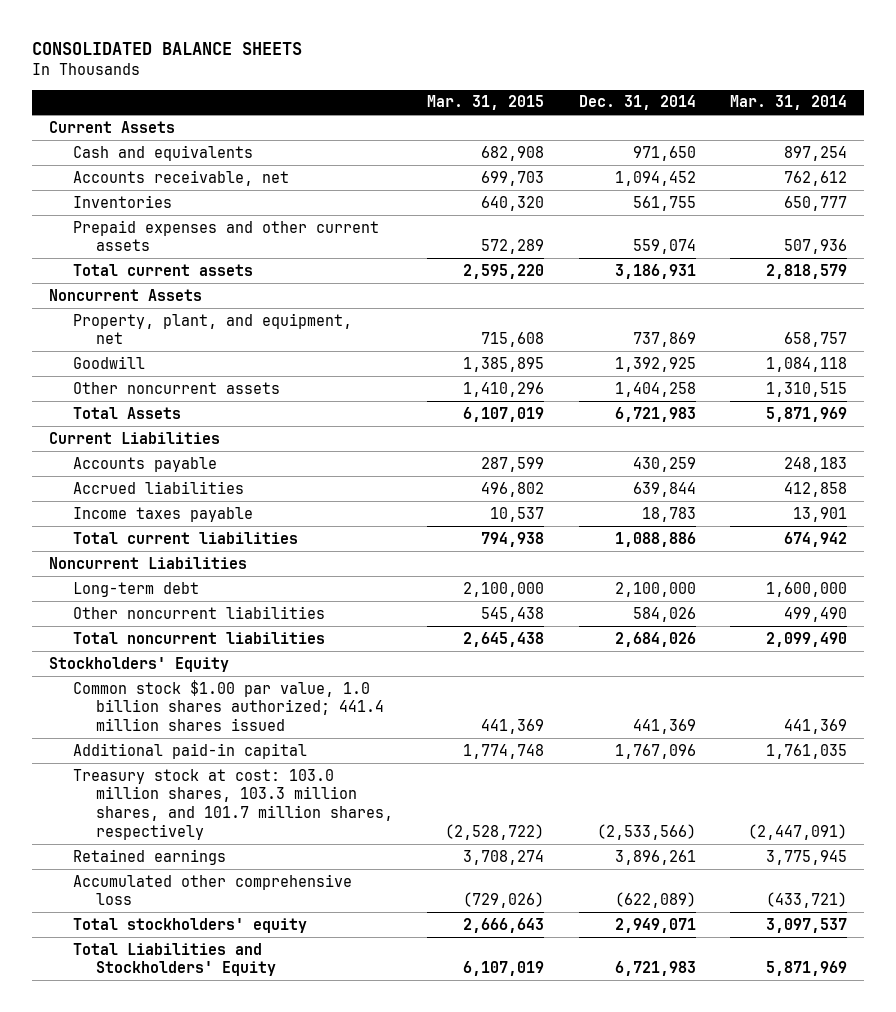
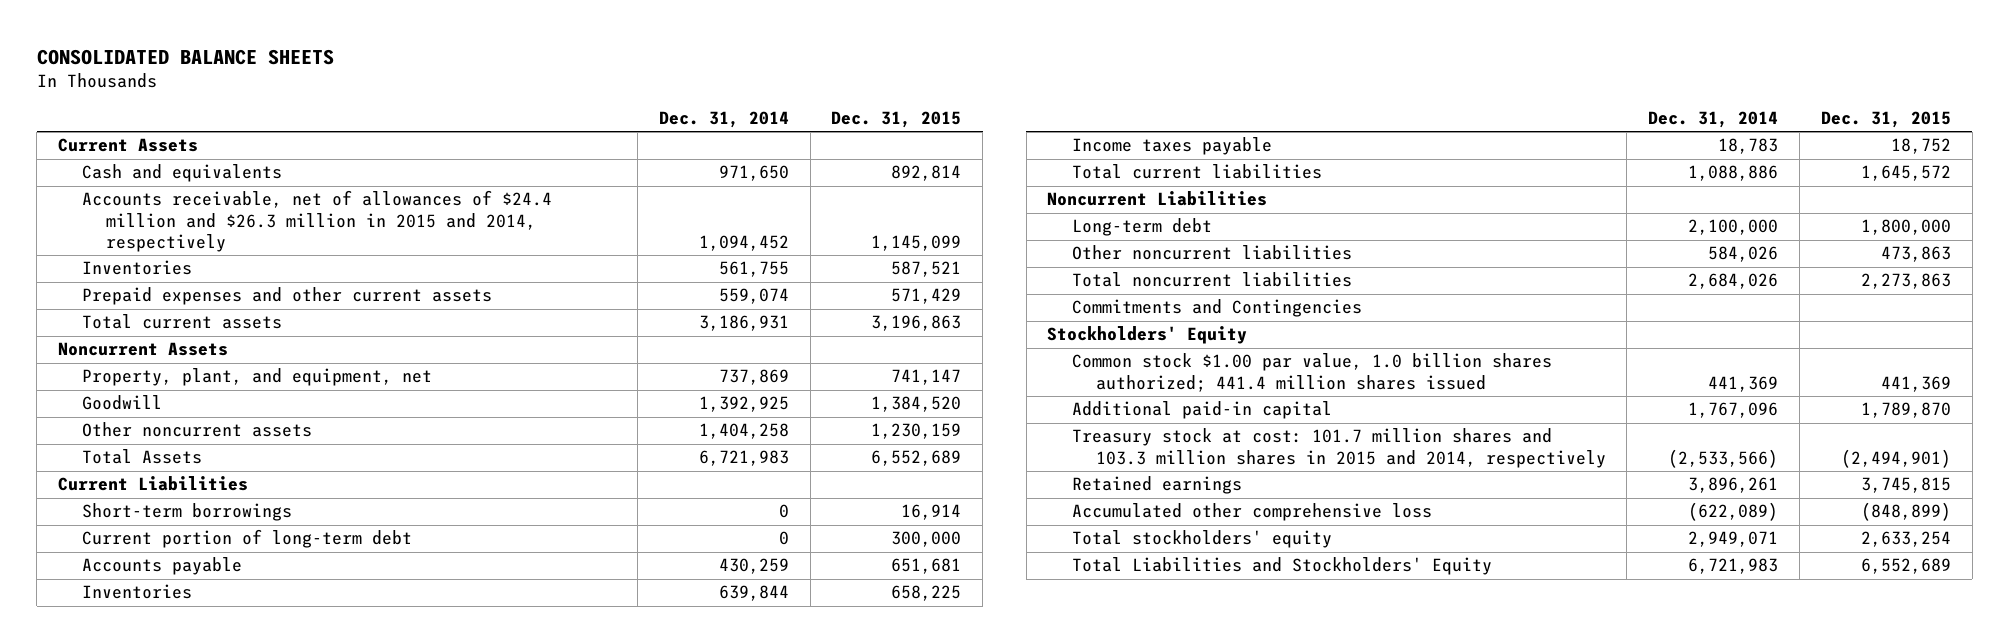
- | Mar. 31, 2015 | Dec. 31, 2014 | Mar. 31, 2014
+ | Dec. 31, 2014 | Dec. 31, 2015
- Accounts receivable, net | 699,703 | 1,094,452 | 762,612
+ Accounts receivable, net of allowances of $24.4 million and $26.3 million in 2015 and 2014, respectively | 1,094,452 | 1,145,099
+ Short-term borrowings | 0 | 16,914
+ Current portion of long-term debt | 0 | 300,000
- Accrued liabilities | 496,802 | 639,844 | 412,858
+ Inventories | 639,844 | 658,225
+ Commitments and Contingencies
- Treasury stock at cost: 103.0 million shares, 103.3 million shares, and 101.7 million shares, respectively | (2,528,722) | (2,533,566) | (2,447,091)
+ Treasury stock at cost: 101.7 million shares and 103.3 million shares in 2015 and 2014, respectively | (2,533,566) | (2,494,901)

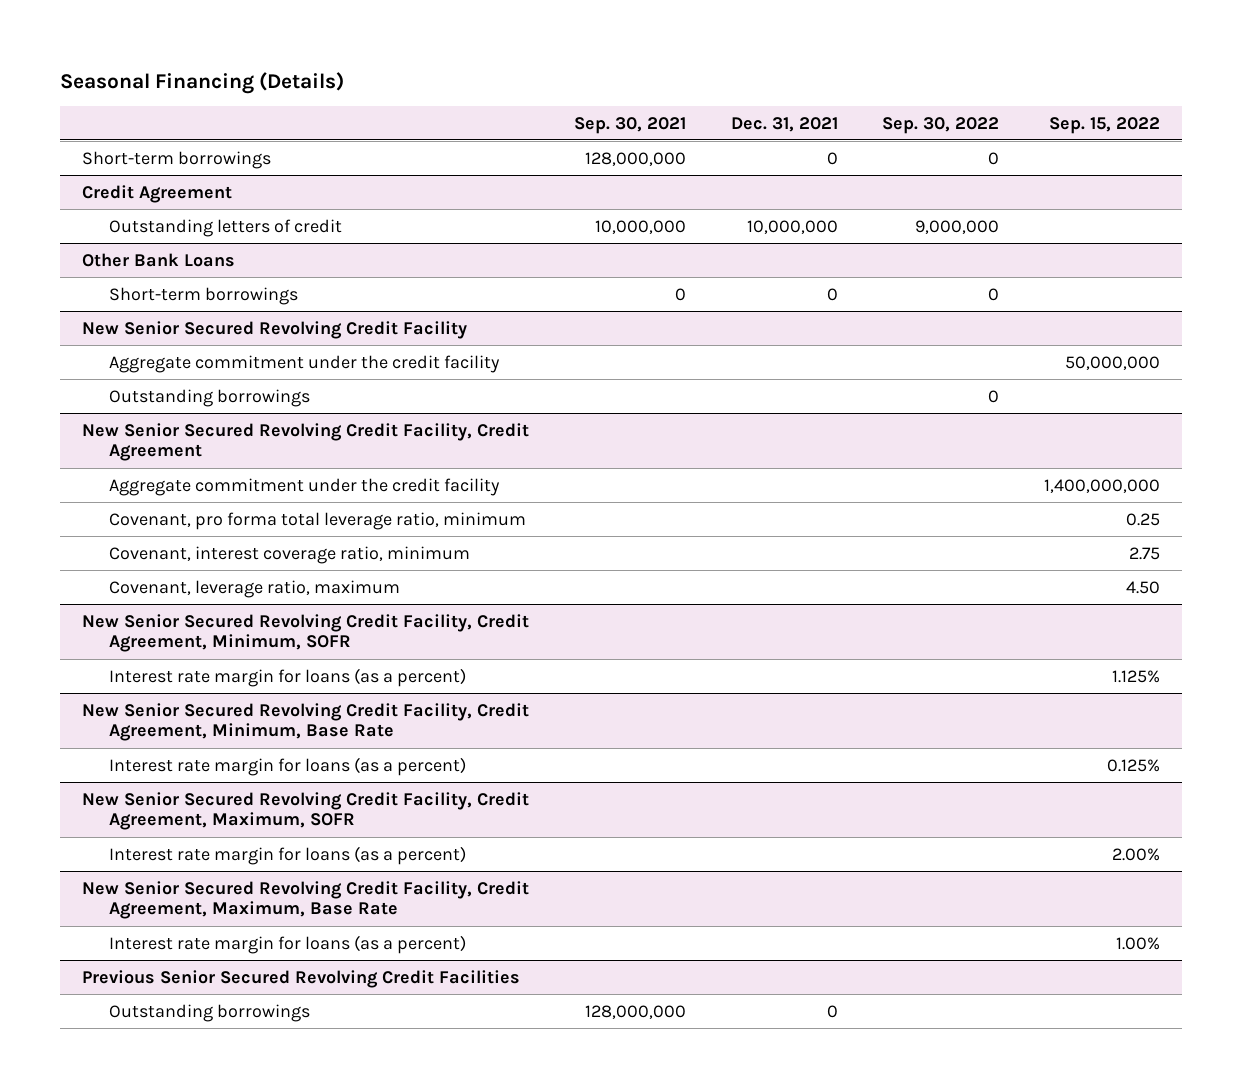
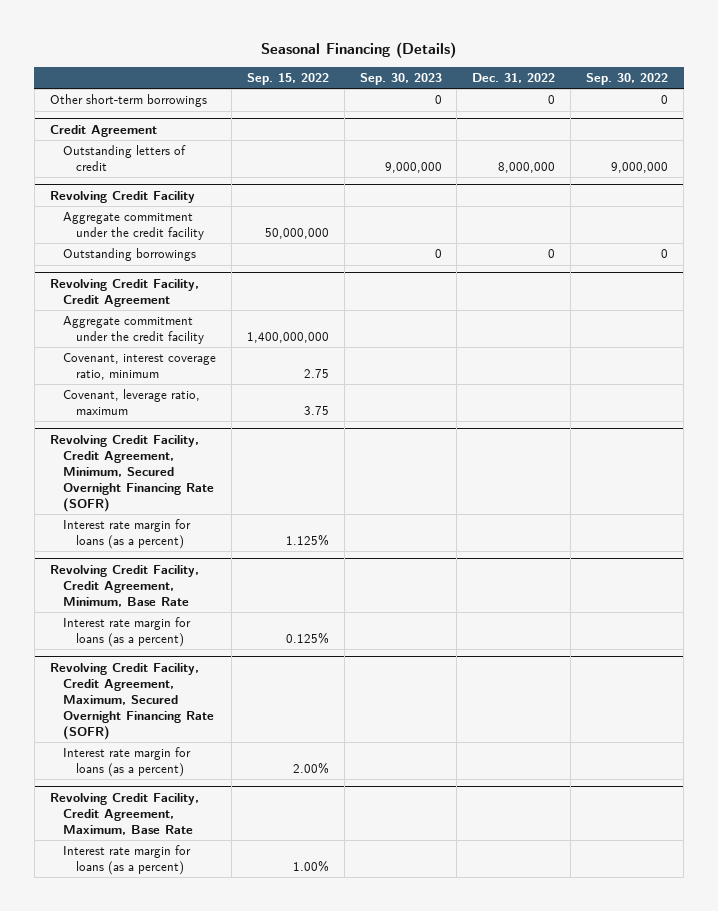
- | Sep. 30, 2021 | Dec. 31, 2021 | Sep. 30, 2022 | Sep. 15, 2022
+ | Sep. 15, 2022 | Sep. 30, 2023 | Dec. 31, 2022 | Sep. 30, 2022
- Short-term borrowings | 128,000,000 | 0 | 0 |
+ Other short-term borrowings | | 0 | 0 | 0
- Other Bank Loans
- Short-term borrowings | 0 | 0 | 0 |
- New Senior Secured Revolving Credit Facility
+ Revolving Credit Facility
- New Senior Secured Revolving Credit Facility, Credit Agreement
+ Revolving Credit Facility, Credit Agreement
- Covenant, pro forma total leverage ratio, minimum | | | | 0.25
- Covenant, leverage ratio, maximum | | | | 4.50
- New Senior Secured Revolving Credit Facility, Credit Agreement, Minimum, SOFR
+ Covenant, leverage ratio, maximum | 3.75 | | |
+ Revolving Credit Facility, Credit Agreement, Minimum, Secured Overnight Financing Rate (SOFR)
- New Senior Secured Revolving Credit Facility, Credit Agreement, Minimum, Base Rate
+ Revolving Credit Facility, Credit Agreement, Minimum, Base Rate
- New Senior Secured Revolving Credit Facility, Credit Agreement, Maximum, SOFR
+ Revolving Credit Facility, Credit Agreement, Maximum, Secured Overnight Financing Rate (SOFR)
- New Senior Secured Revolving Credit Facility, Credit Agreement, Maximum, Base Rate
+ Revolving Credit Facility, Credit Agreement, Maximum, Base Rate
- Previous Senior Secured Revolving Credit Facilities
- Outstanding borrowings | 128,000,000 | 0 | |

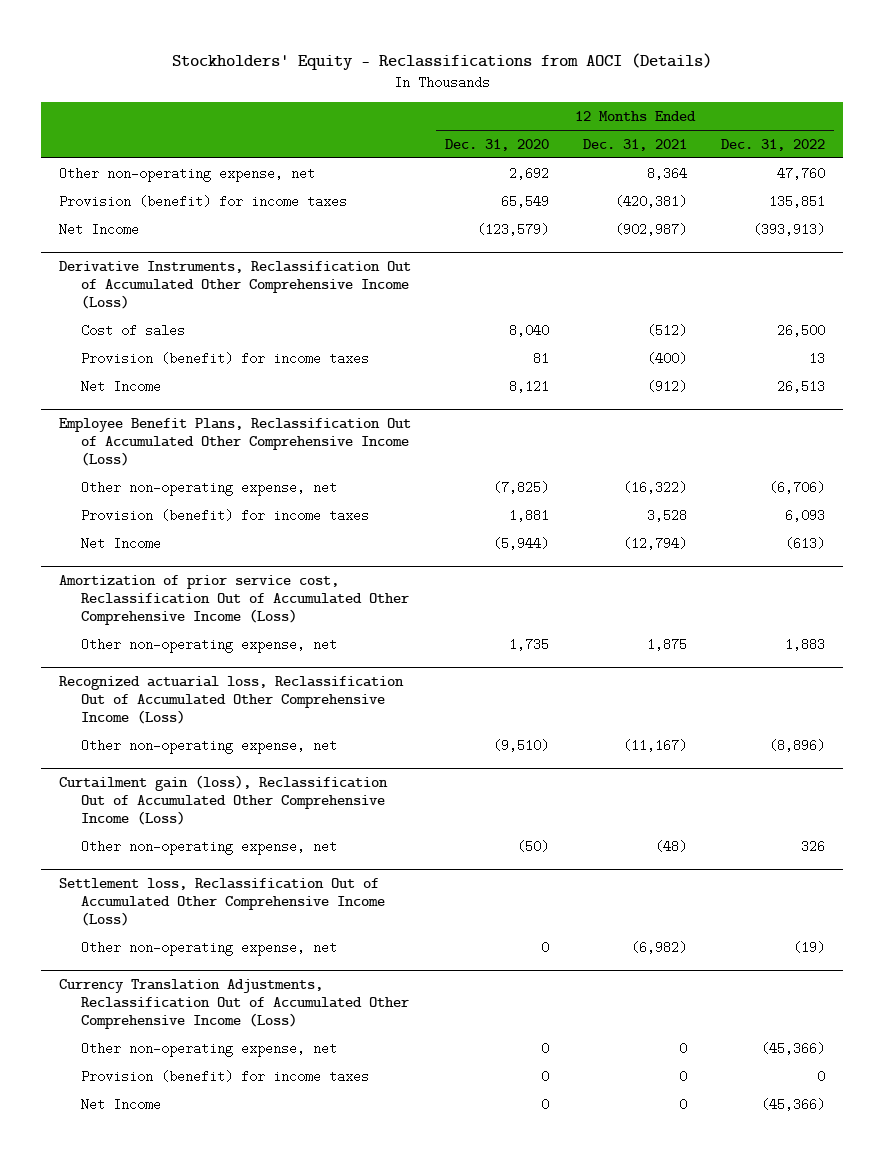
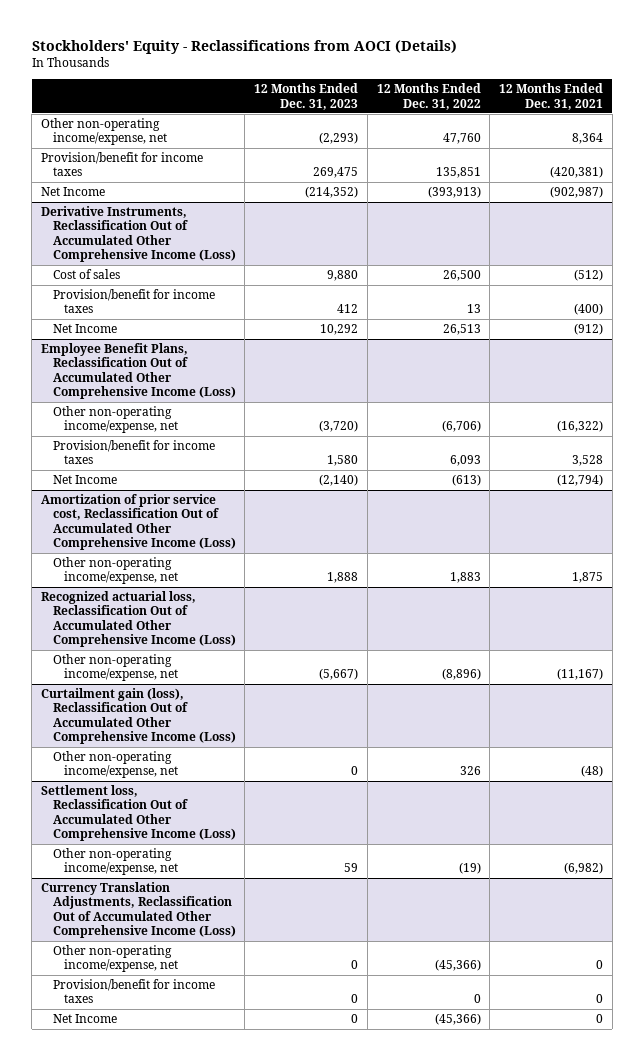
- | 12 Months Ended Dec. 31, 2020 | 12 Months Ended Dec. 31, 2021 | 12 Months Ended Dec. 31, 2022
+ | 12 Months Ended Dec. 31, 2023 | 12 Months Ended Dec. 31, 2022 | 12 Months Ended Dec. 31, 2021
- Other non-operating expense, net | 2,692 | 8,364 | 47,760
- Provision (benefit) for income taxes | 65,549 | (420,381) | 135,851
+ Other non-operating income/expense, net | (2,293) | 47,760 | 8,364
+ Provision/benefit for income taxes | 269,475 | 135,851 | (420,381)
@ Derivative Instruments, Reclassification Out of Accumulated Other Comprehensive Income (Loss)
- Provision (benefit) for income taxes | 81 | (400) | 13
+ Provision/benefit for income taxes | 412 | 13 | (400)
@ Employee Benefit Plans, Reclassification Out of Accumulated Other Comprehensive Income (Loss)
- Other non-operating expense, net | (7,825) | (16,322) | (6,706)
- Provision (benefit) for income taxes | 1,881 | 3,528 | 6,093
+ Other non-operating income/expense, net | (3,720) | (6,706) | (16,322)
+ Provision/benefit for income taxes | 1,580 | 6,093 | 3,528
@ Amortization of prior service cost, Reclassification Out of Accumulated Other Comprehensive Income (Loss)
- Other non-operating expense, net | 1,735 | 1,875 | 1,883
+ Other non-operating income/expense, net | 1,888 | 1,883 | 1,875
@ Recognized actuarial loss, Reclassification Out of Accumulated Other Comprehensive Income (Loss)
- Other non-operating expense, net | (9,510) | (11,167) | (8,896)
+ Other non-operating income/expense, net | (5,667) | (8,896) | (11,167)
@ Curtailment gain (loss), Reclassification Out of Accumulated Other Comprehensive Income (Loss)
- Other non-operating expense, net | (50) | (48) | 326
+ Other non-operating income/expense, net | 0 | 326 | (48)
@ Settlement loss, Reclassification Out of Accumulated Other Comprehensive Income (Loss)
- Other non-operating expense, net | 0 | (6,982) | (19)
+ Other non-operating income/expense, net | 59 | (19) | (6,982)
@ Currency Translation Adjustments, Reclassification Out of Accumulated Other Comprehensive Income (Loss)
- Other non-operating expense, net | 0 | 0 | (45,366)
- Provision (benefit) for income taxes | 0 | 0 | 0
+ Other non-operating income/expense, net | 0 | (45,366) | 0
+ Provision/benefit for income taxes | 0 | 0 | 0

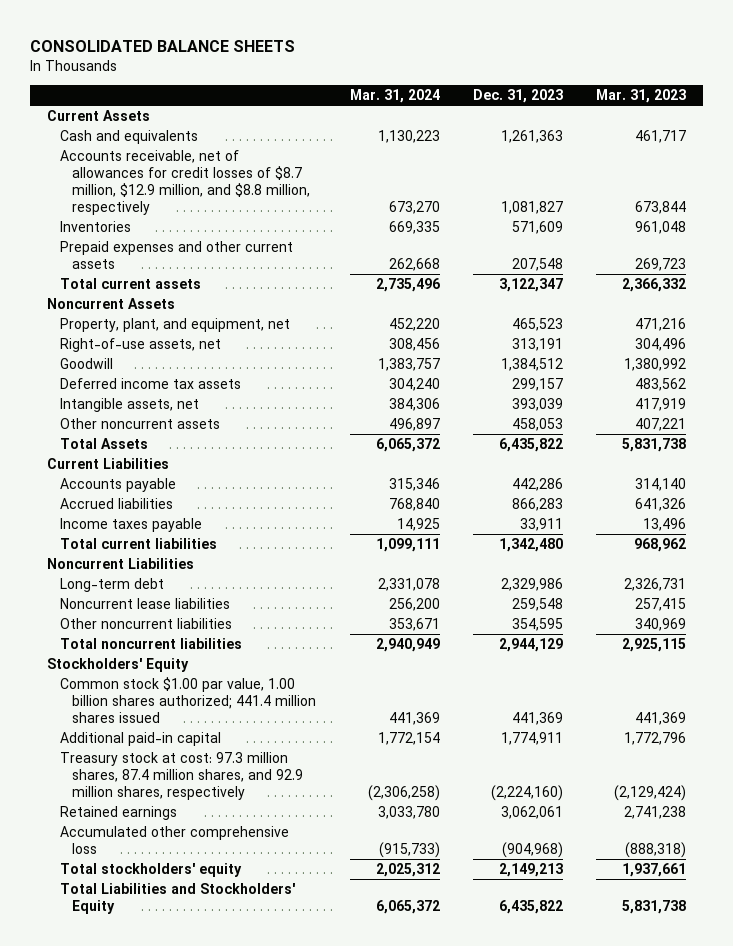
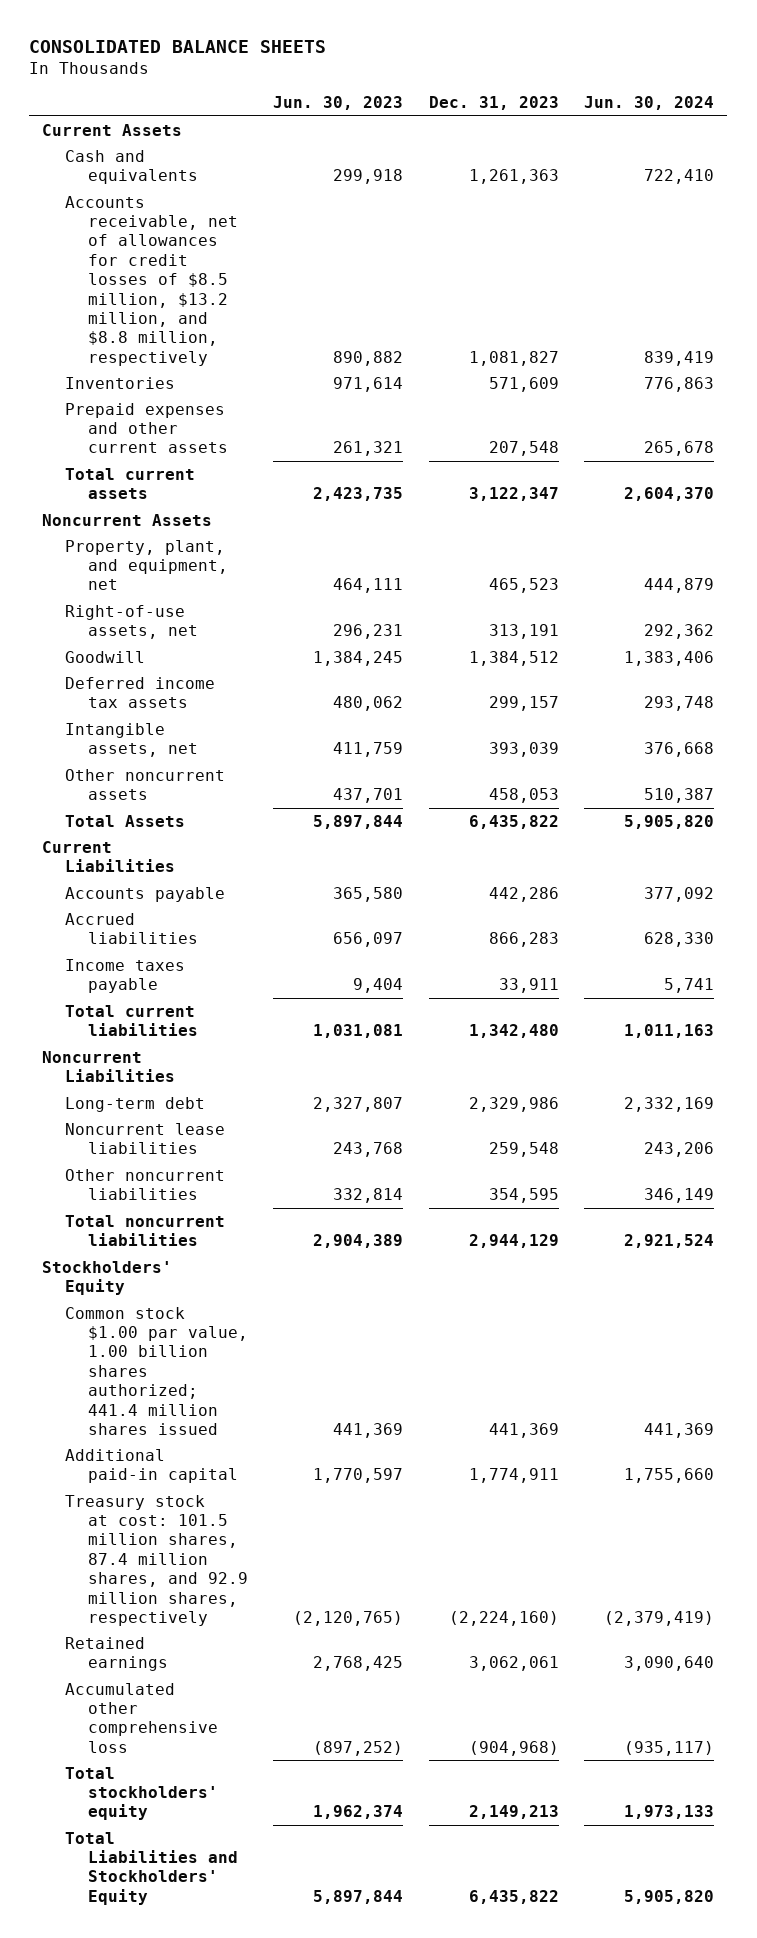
- | Mar. 31, 2024 | Dec. 31, 2023 | Mar. 31, 2023
+ | Jun. 30, 2023 | Dec. 31, 2023 | Jun. 30, 2024
- Accounts receivable, net of allowances for credit losses of $8.7 million, $12.9 million, and $8.8 million, respectively | 673,270 | 1,081,827 | 673,844
+ Accounts receivable, net of allowances for credit losses of $8.5 million, $13.2 million, and $8.8 million, respectively | 890,882 | 1,081,827 | 839,419
- Treasury stock at cost: 97.3 million shares, 87.4 million shares, and 92.9 million shares, respectively | (2,306,258) | (2,224,160) | (2,129,424)
+ Treasury stock at cost: 101.5 million shares, 87.4 million shares, and 92.9 million shares, respectively | (2,120,765) | (2,224,160) | (2,379,419)

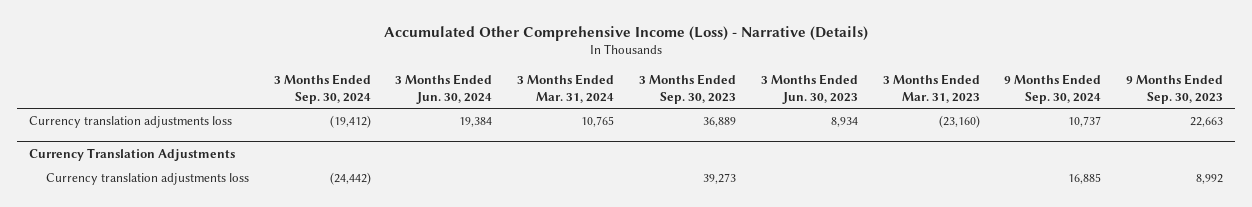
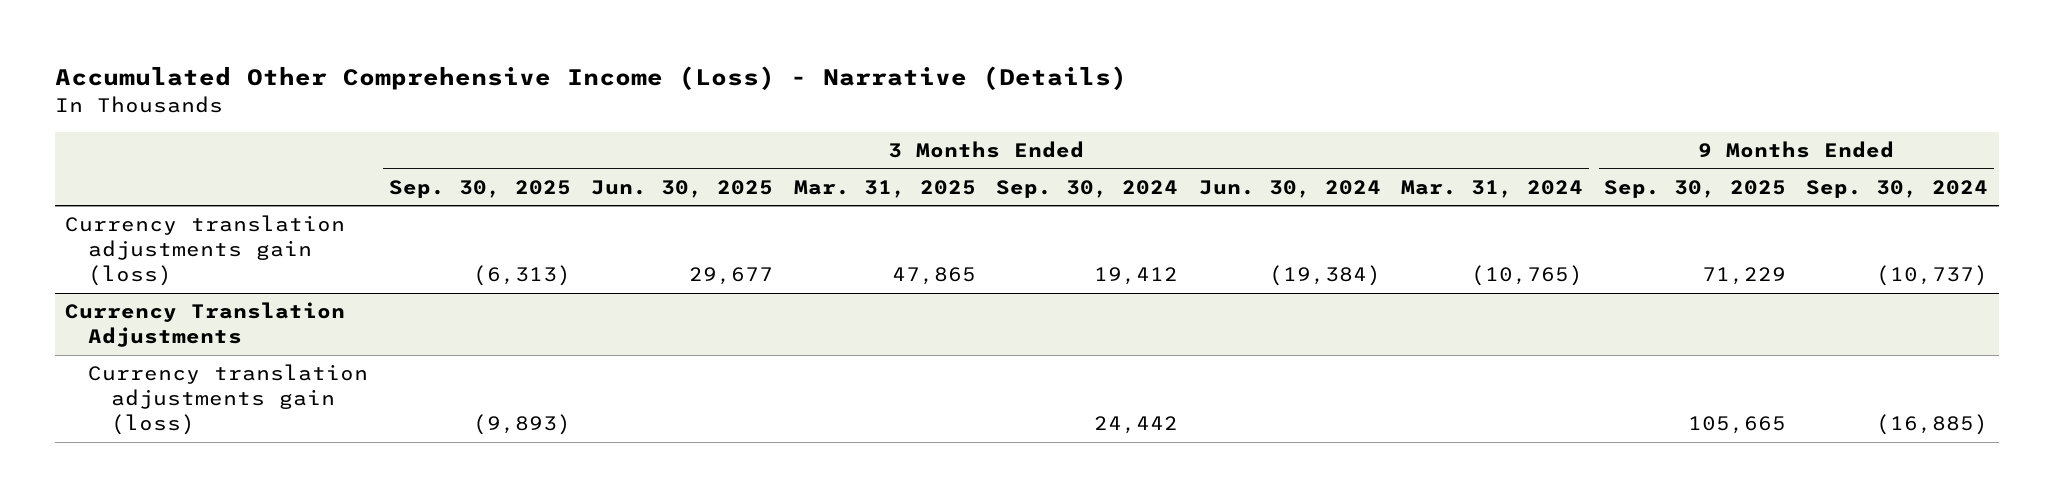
- | 3 Months Ended Sep. 30, 2024 | 3 Months Ended Jun. 30, 2024 | 3 Months Ended Mar. 31, 2024 | 3 Months Ended Sep. 30, 2023 | 3 Months Ended Jun. 30, 2023 | 3 Months Ended Mar. 31, 2023 | 9 Months Ended Sep. 30, 2024 | 9 Months Ended Sep. 30, 2023
+ | 3 Months Ended Sep. 30, 2025 | 3 Months Ended Jun. 30, 2025 | 3 Months Ended Mar. 31, 2025 | 3 Months Ended Sep. 30, 2024 | 3 Months Ended Jun. 30, 2024 | 3 Months Ended Mar. 31, 2024 | 9 Months Ended Sep. 30, 2025 | 9 Months Ended Sep. 30, 2024
- Currency translation adjustments loss | (19,412) | 19,384 | 10,765 | 36,889 | 8,934 | (23,160) | 10,737 | 22,663
+ Currency translation adjustments gain (loss) | (6,313) | 29,677 | 47,865 | 19,412 | (19,384) | (10,765) | 71,229 | (10,737)
@ Currency Translation Adjustments
- Currency translation adjustments loss | (24,442) | | | 39,273 | | | 16,885 | 8,992
+ Currency translation adjustments gain (loss) | (9,893) | | | 24,442 | | | 105,665 | (16,885)

